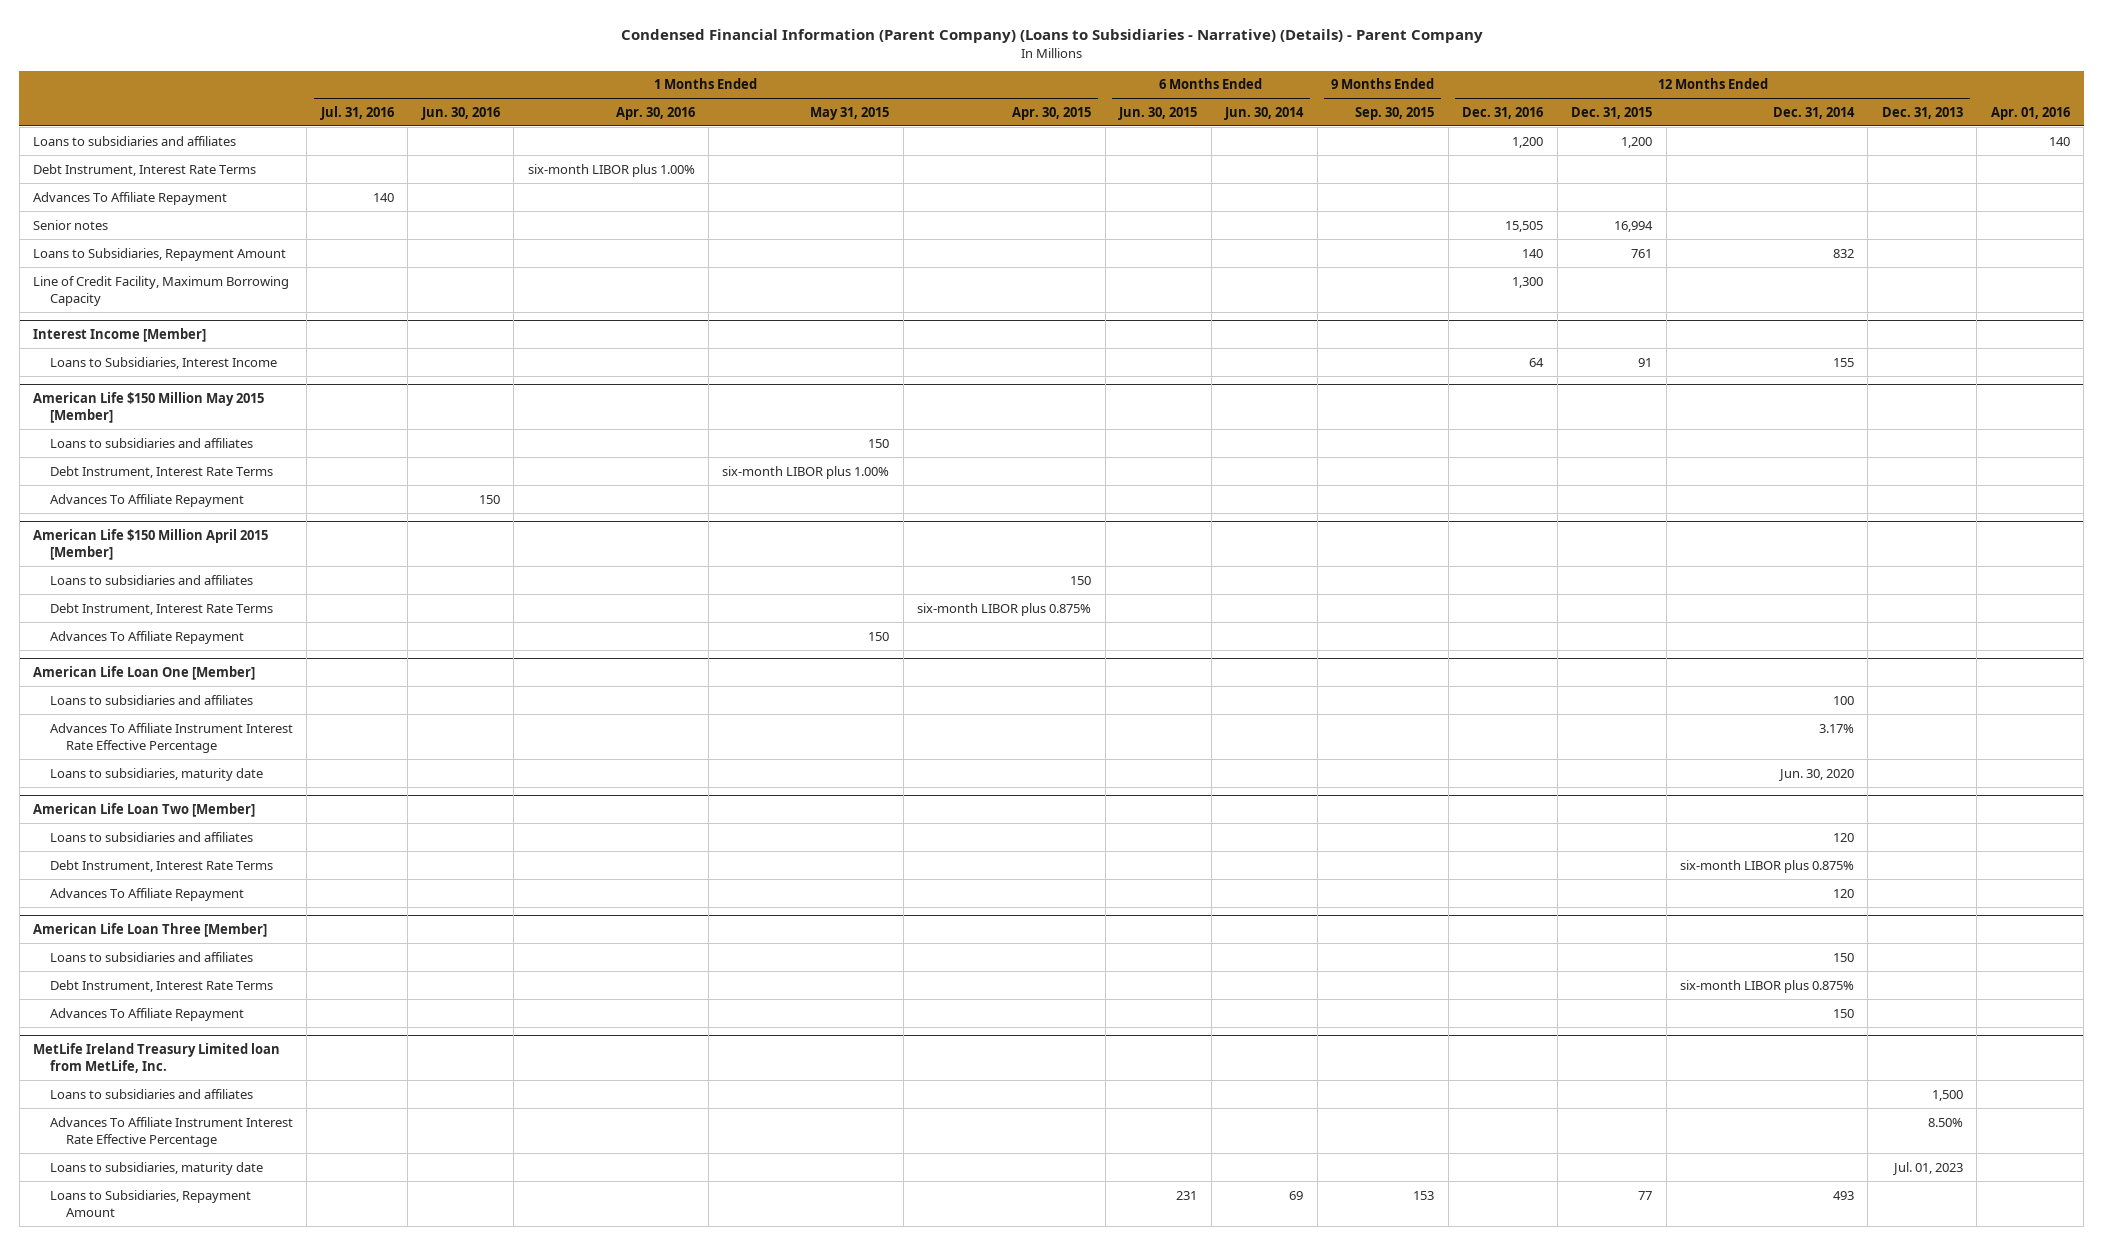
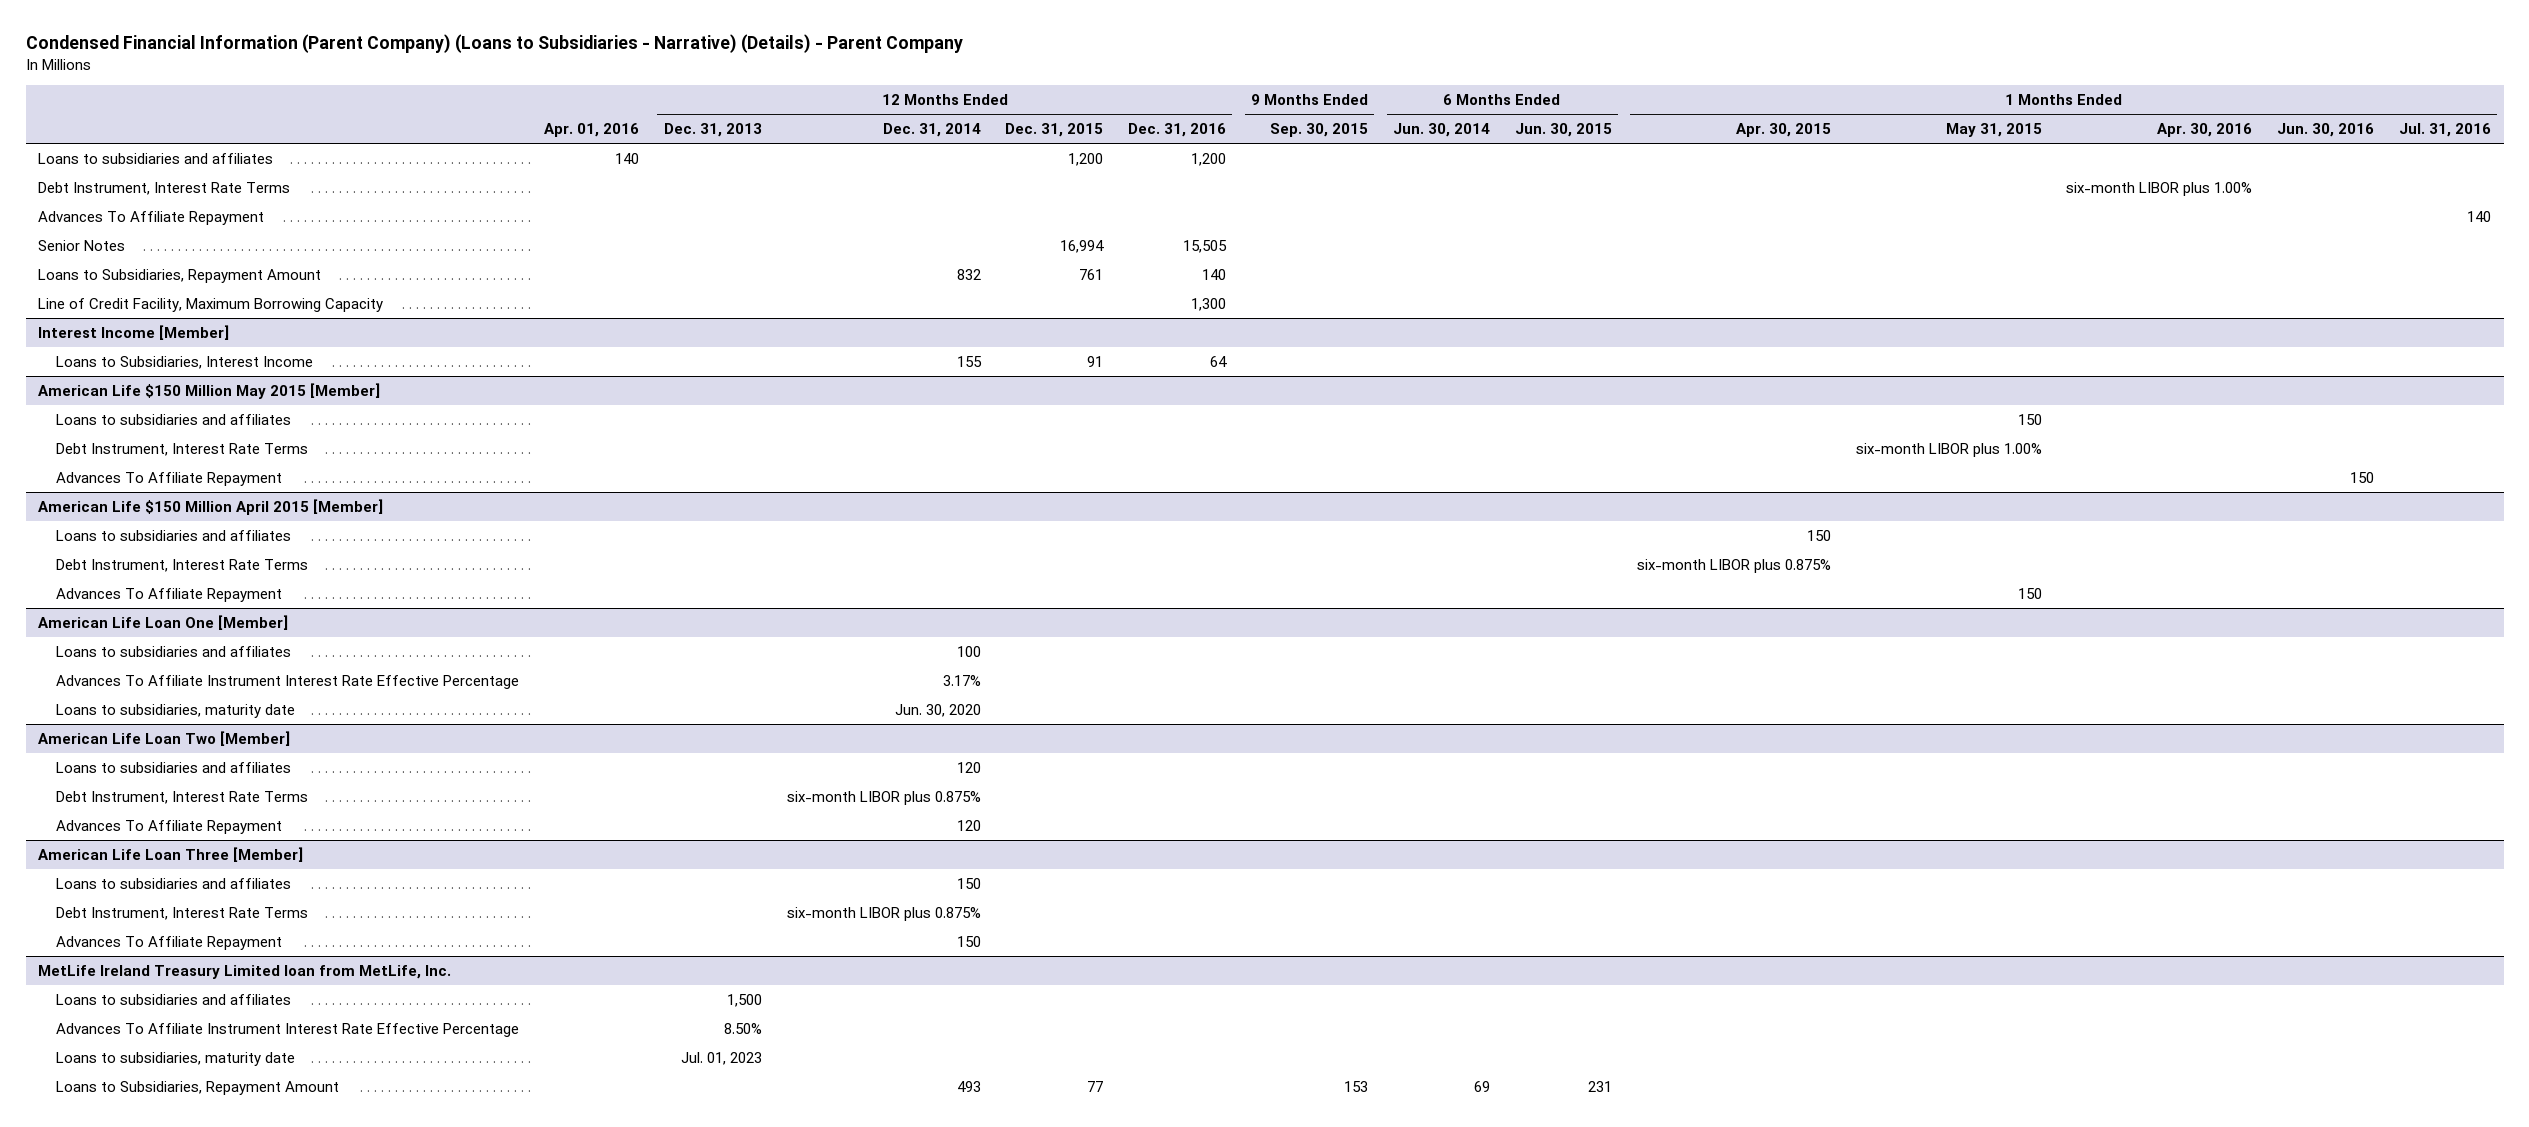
- | 1 Months Ended Jul. 31, 2016 | 1 Months Ended Jun. 30, 2016 | 1 Months Ended Apr. 30, 2016 | 1 Months Ended May 31, 2015 | 1 Months Ended Apr. 30, 2015 | 6 Months Ended Jun. 30, 2015 | 6 Months Ended Jun. 30, 2014 | 9 Months Ended Sep. 30, 2015 | 12 Months Ended Dec. 31, 2016 | 12 Months Ended Dec. 31, 2015 | 12 Months Ended Dec. 31, 2014 | 12 Months Ended Dec. 31, 2013 | Apr. 01, 2016
+ | Apr. 01, 2016 | 12 Months Ended Dec. 31, 2013 | 12 Months Ended Dec. 31, 2014 | 12 Months Ended Dec. 31, 2015 | 12 Months Ended Dec. 31, 2016 | 9 Months Ended Sep. 30, 2015 | 6 Months Ended Jun. 30, 2014 | 6 Months Ended Jun. 30, 2015 | 1 Months Ended Apr. 30, 2015 | 1 Months Ended May 31, 2015 | 1 Months Ended Apr. 30, 2016 | 1 Months Ended Jun. 30, 2016 | 1 Months Ended Jul. 31, 2016
- Senior notes | | | | | | | | | 15,505 | 16,994 | | |
+ Senior Notes | | | | 16,994 | 15,505 | | | | | | | |

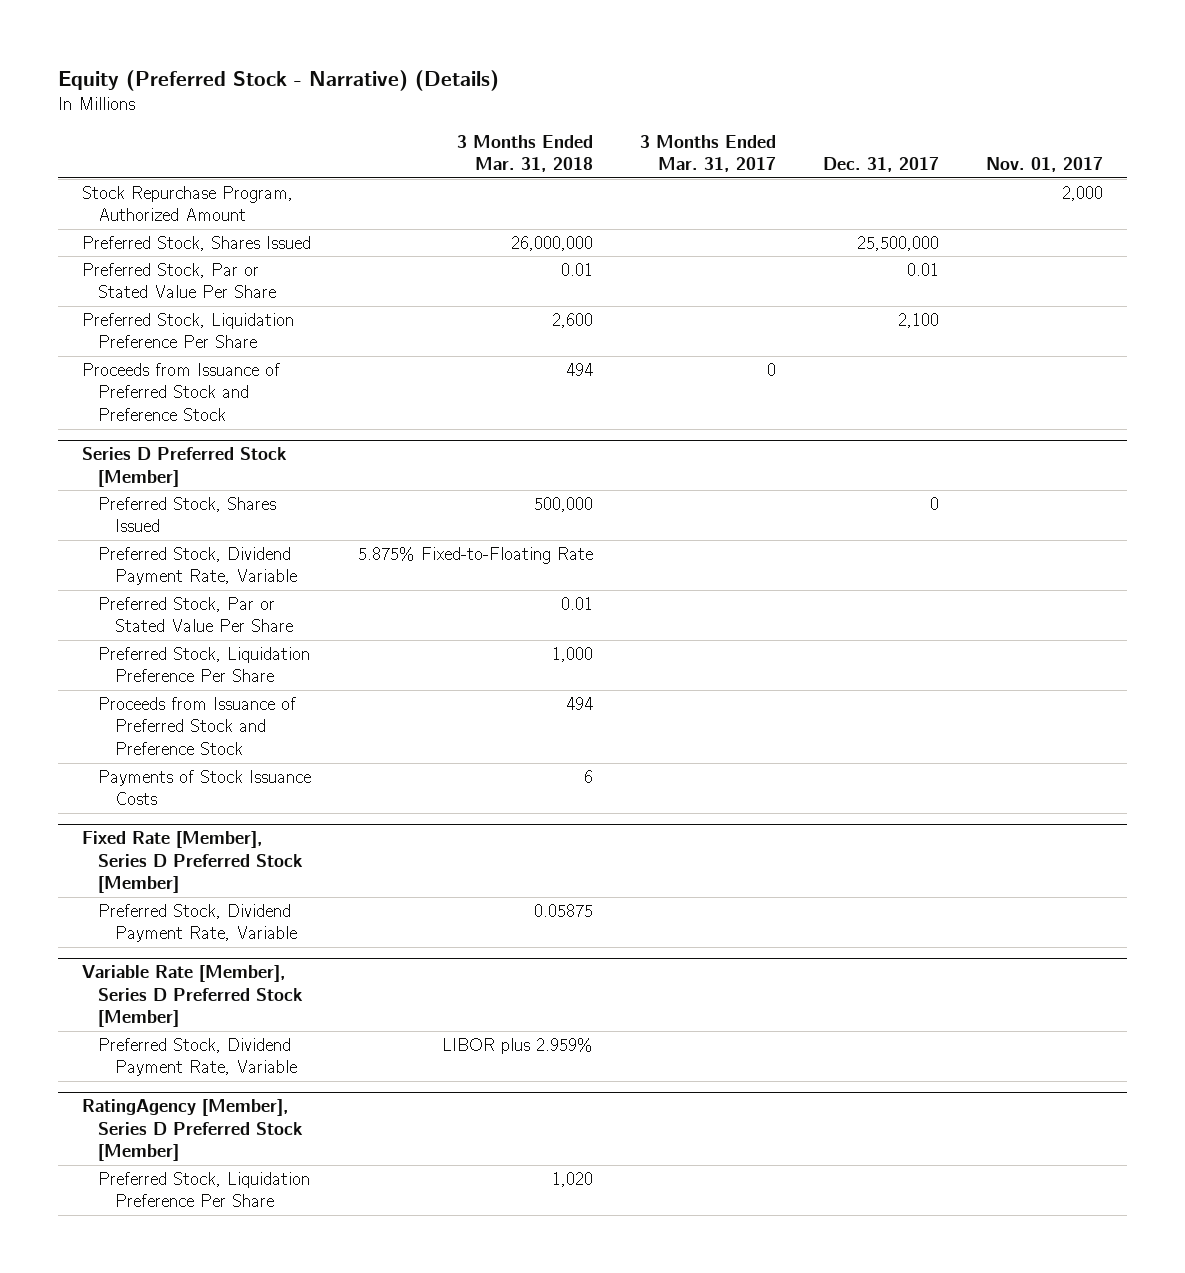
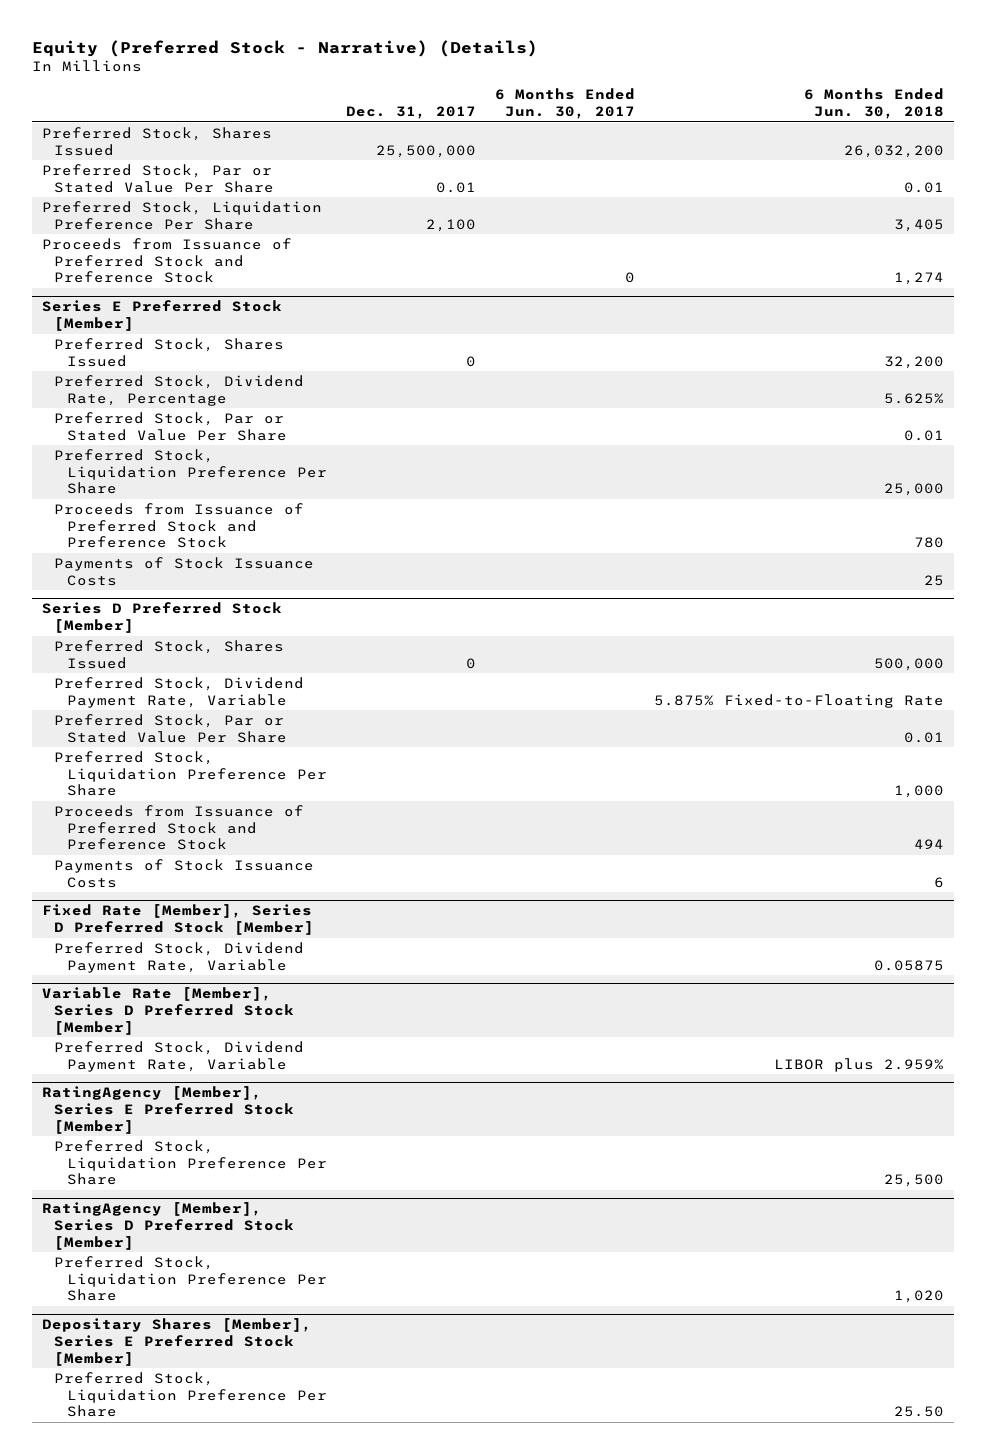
- | 3 Months Ended Mar. 31, 2018 | 3 Months Ended Mar. 31, 2017 | Dec. 31, 2017 | Nov. 01, 2017
+ | Dec. 31, 2017 | 6 Months Ended Jun. 30, 2017 | 6 Months Ended Jun. 30, 2018
- Stock Repurchase Program, Authorized Amount | | | | 2,000
+ Series E Preferred Stock [Member]
+ Preferred Stock, Shares Issued | 0 | | 32,200
+ Preferred Stock, Dividend Rate, Percentage | | | 5.625%
+ Preferred Stock, Par or Stated Value Per Share | | | 0.01
+ Preferred Stock, Liquidation Preference Per Share | | | 25,000
+ Proceeds from Issuance of Preferred Stock and Preference Stock | | | 780
+ Payments of Stock Issuance Costs | | | 25
+ RatingAgency [Member], Series E Preferred Stock [Member]
+ Preferred Stock, Liquidation Preference Per Share | | | 25,500
+ Depositary Shares [Member], Series E Preferred Stock [Member]
+ Preferred Stock, Liquidation Preference Per Share | | | 25.50

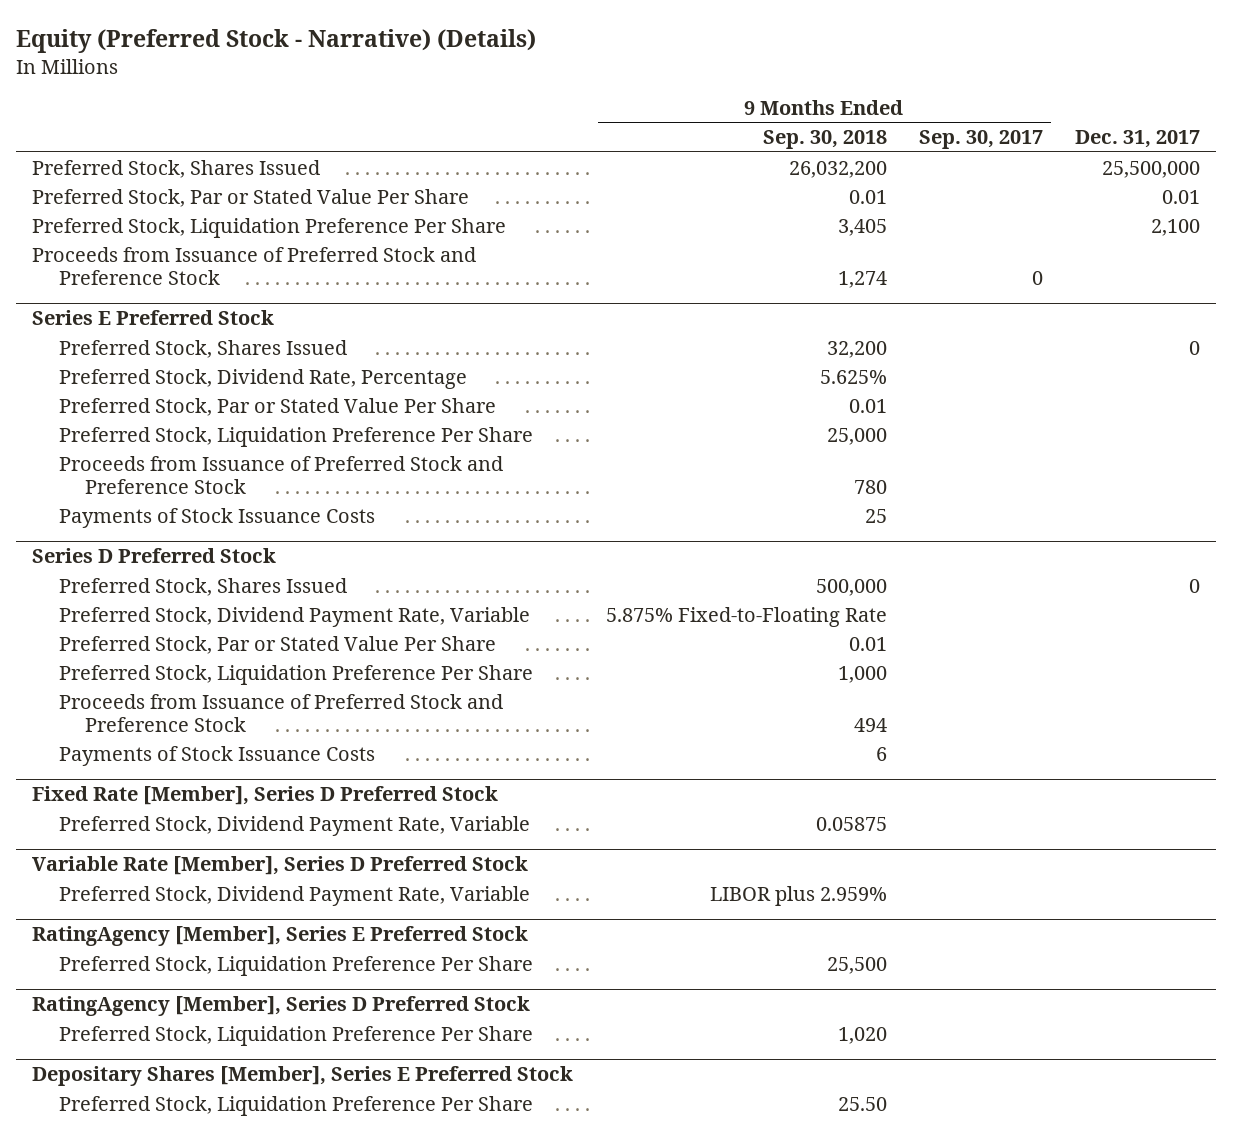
- | Dec. 31, 2017 | 6 Months Ended Jun. 30, 2017 | 6 Months Ended Jun. 30, 2018
+ | 9 Months Ended Sep. 30, 2018 | 9 Months Ended Sep. 30, 2017 | Dec. 31, 2017
- Series E Preferred Stock [Member]
+ Series E Preferred Stock
- Series D Preferred Stock [Member]
+ Series D Preferred Stock
- Fixed Rate [Member], Series D Preferred Stock [Member]
+ Fixed Rate [Member], Series D Preferred Stock
- Variable Rate [Member], Series D Preferred Stock [Member]
+ Variable Rate [Member], Series D Preferred Stock
- RatingAgency [Member], Series E Preferred Stock [Member]
+ RatingAgency [Member], Series E Preferred Stock
- RatingAgency [Member], Series D Preferred Stock [Member]
+ RatingAgency [Member], Series D Preferred Stock
- Depositary Shares [Member], Series E Preferred Stock [Member]
+ Depositary Shares [Member], Series E Preferred Stock

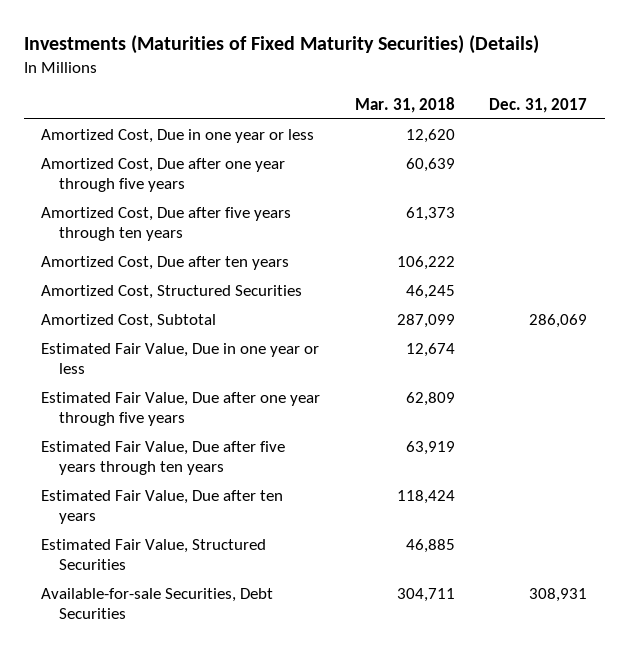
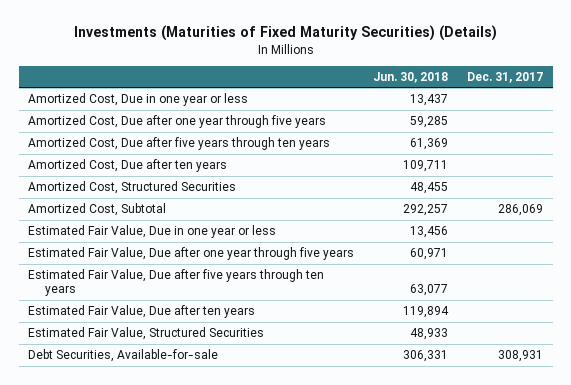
- | Mar. 31, 2018 | Dec. 31, 2017
+ | Jun. 30, 2018 | Dec. 31, 2017
- Available-for-sale Securities, Debt Securities | 304,711 | 308,931
+ Debt Securities, Available-for-sale | 306,331 | 308,931

